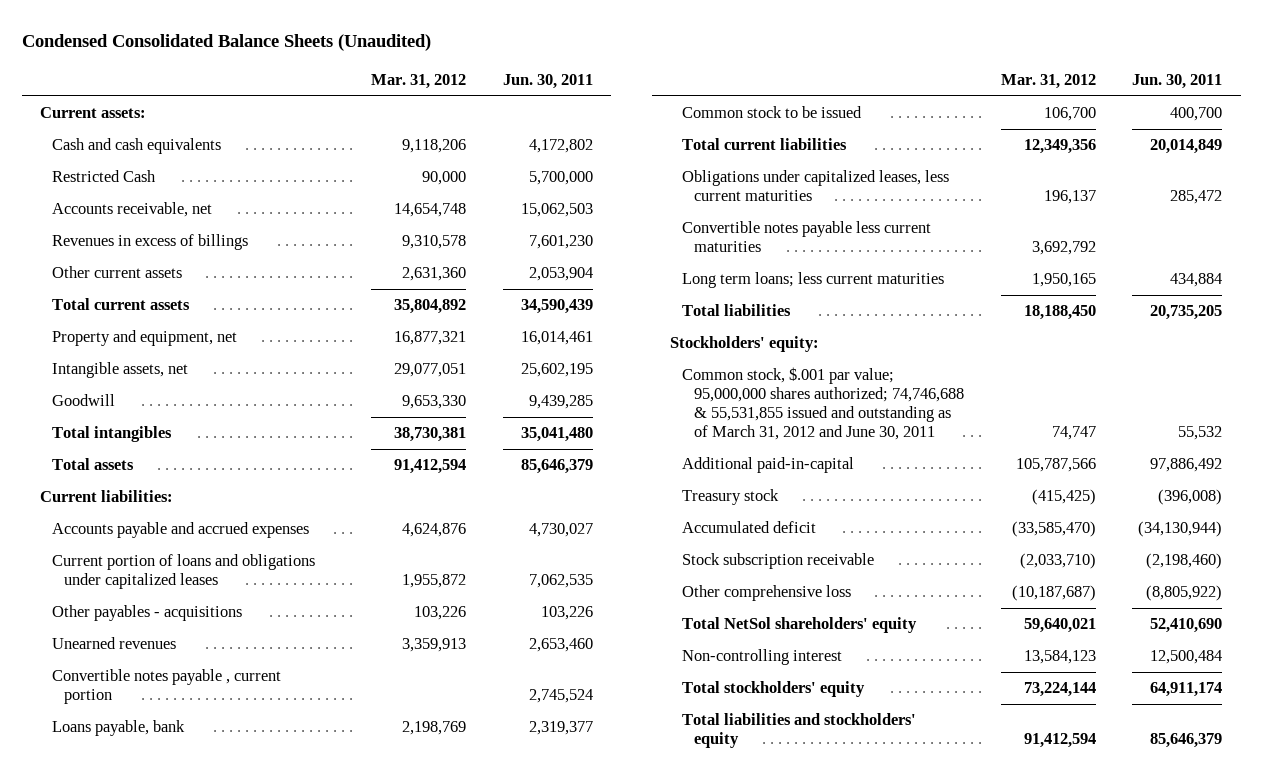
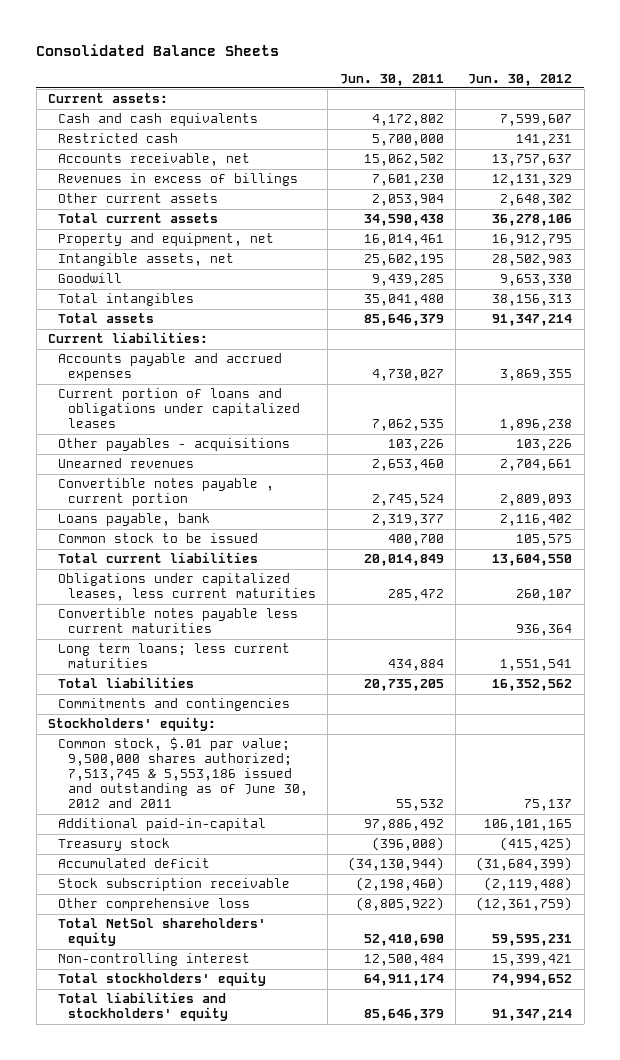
- Condensed Consolidated Balance Sheets (Unaudited)
+ Consolidated Balance Sheets
- | Mar. 31, 2012 | Jun. 30, 2011
+ | Jun. 30, 2011 | Jun. 30, 2012
- Restricted Cash | 90,000 | 5,700,000
- Accounts receivable, net | 14,654,748 | 15,062,503
+ Restricted cash | 5,700,000 | 141,231
+ Accounts receivable, net | 15,062,502 | 13,757,637
- Total current assets | 35,804,892 | 34,590,439
+ Total current assets | 34,590,438 | 36,278,106
+ Commitments and contingencies
- Common stock, $.001 par value; 95,000,000 shares authorized; 74,746,688 & 55,531,855 issued and outstanding as of March 31, 2012 and June 30, 2011 | 74,747 | 55,532
+ Common stock, $.01 par value; 9,500,000 shares authorized; 7,513,745 & 5,553,186 issued and outstanding as of June 30, 2012 and 2011 | 55,532 | 75,137

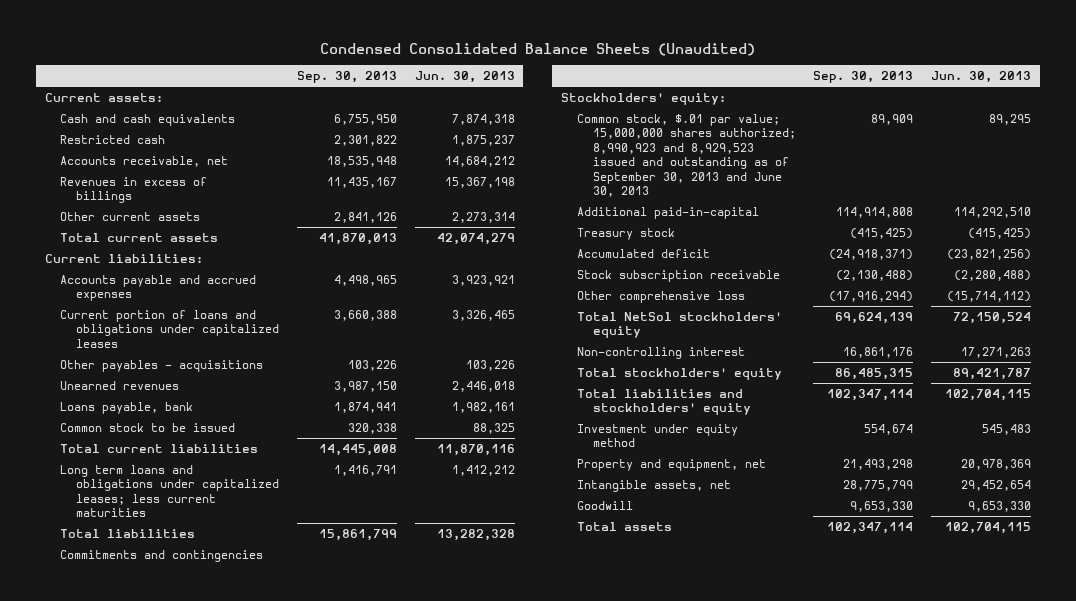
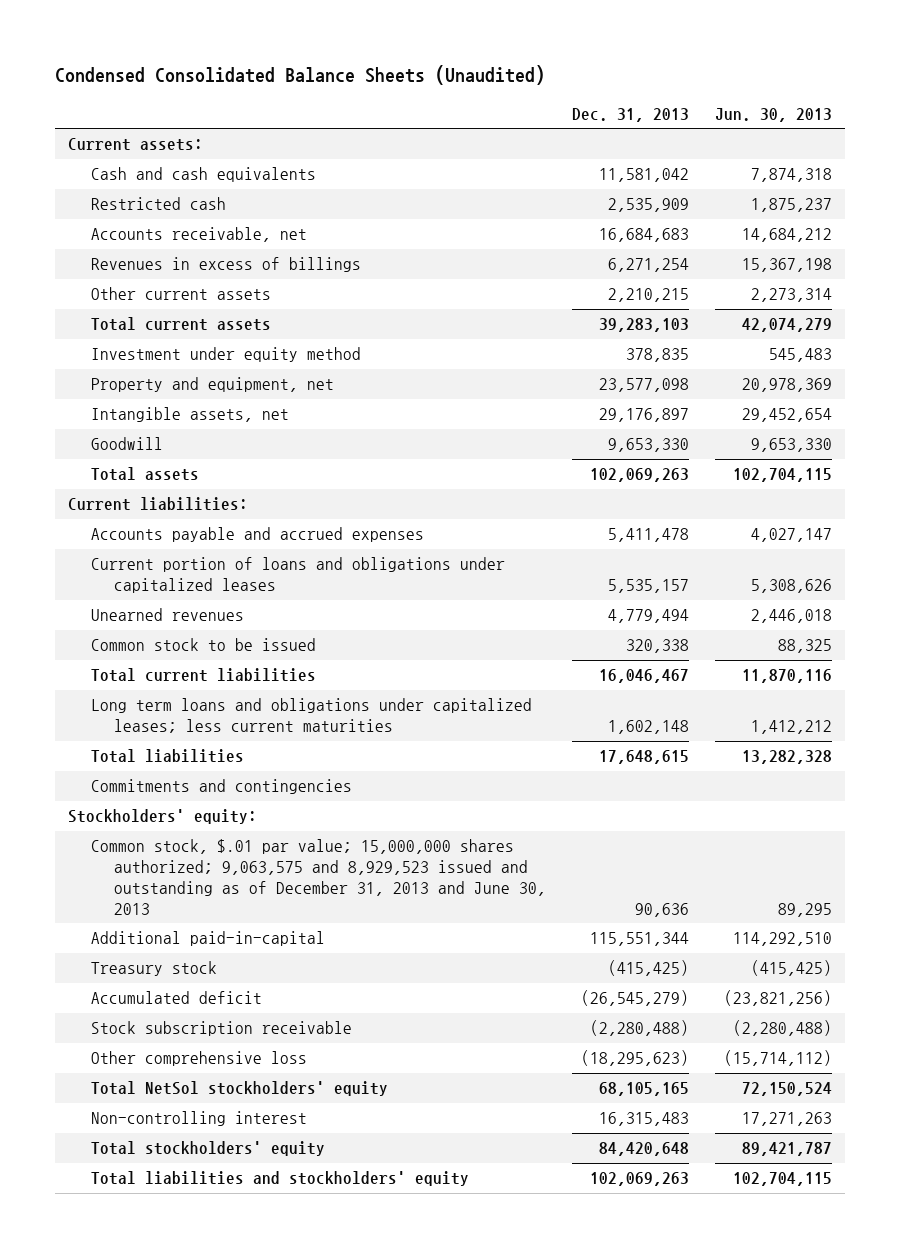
- | Sep. 30, 2013 | Jun. 30, 2013
+ | Dec. 31, 2013 | Jun. 30, 2013
moved up: Investment under equity method | 378,835 | 545,483
moved up: Property and equipment, net | 23,577,098 | 20,978,369
moved up: Intangible assets, net | 29,176,897 | 29,452,654
moved up: Goodwill | 9,653,330 | 9,653,330
moved up: Total assets | 102,069,263 | 102,704,115
- Accounts payable and accrued expenses | 4,498,965 | 3,923,921
- Current portion of loans and obligations under capitalized leases | 3,660,388 | 3,326,465
- Other payables - acquisitions | 103,226 | 103,226
+ Accounts payable and accrued expenses | 5,411,478 | 4,027,147
+ Current portion of loans and obligations under capitalized leases | 5,535,157 | 5,308,626
- Loans payable, bank | 1,874,941 | 1,982,161
- Common stock, $.01 par value; 15,000,000 shares authorized; 8,990,923 and 8,929,523 issued and outstanding as of September 30, 2013 and June 30, 2013 | 89,909 | 89,295
+ Common stock, $.01 par value; 15,000,000 shares authorized; 9,063,575 and 8,929,523 issued and outstanding as of December 31, 2013 and June 30, 2013 | 90,636 | 89,295

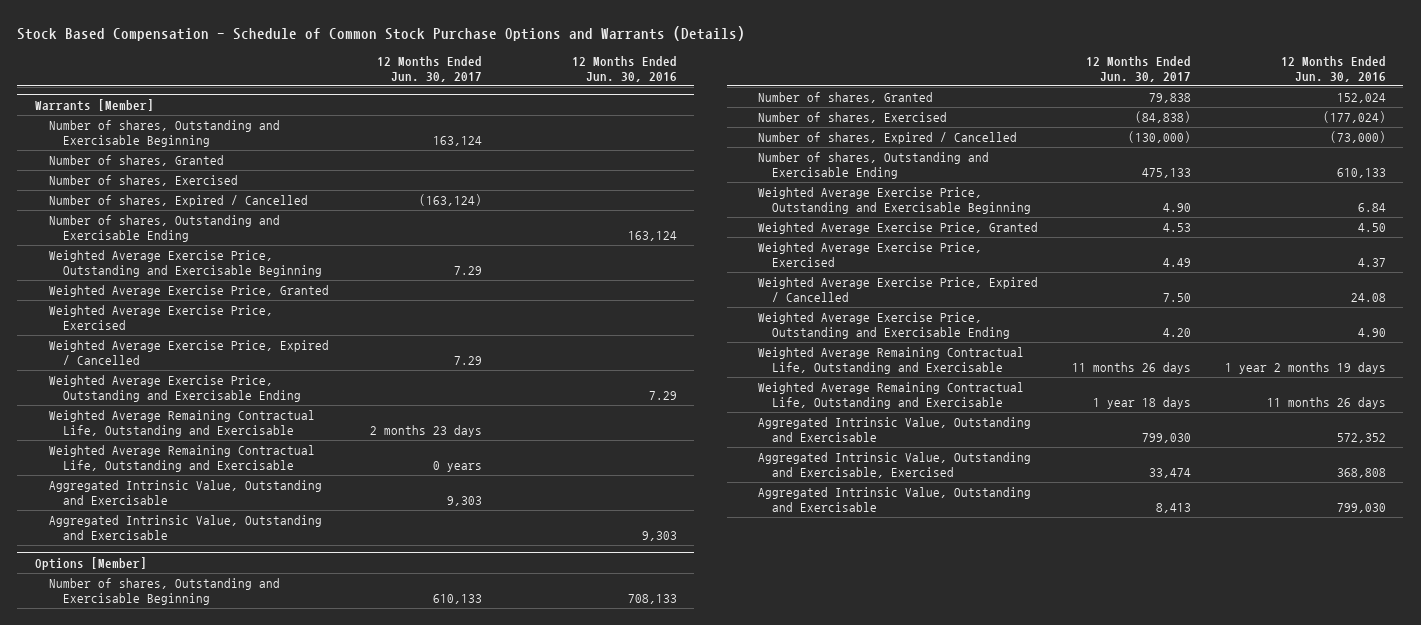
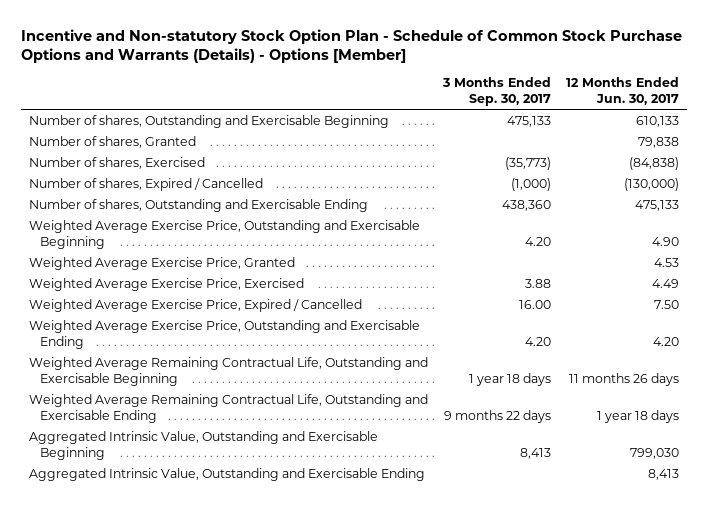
- Stock Based Compensation - Schedule of Common Stock Purchase Options and Warrants (Details)
+ Incentive and Non-statutory Stock Option Plan - Schedule of Common Stock Purchase Options and Warrants (Details) - Options [Member]
- | 12 Months Ended Jun. 30, 2017 | 12 Months Ended Jun. 30, 2016
+ | 3 Months Ended Sep. 30, 2017 | 12 Months Ended Jun. 30, 2017
- Warrants [Member]
- Number of shares, Outstanding and Exercisable Beginning | 163,124 |
- Number of shares, Granted
- Number of shares, Exercised
- Number of shares, Expired / Cancelled | (163,124) |
- Number of shares, Outstanding and Exercisable Ending | | 163,124
- Weighted Average Exercise Price, Outstanding and Exercisable Beginning | 7.29 |
- Weighted Average Exercise Price, Granted
- Weighted Average Exercise Price, Exercised
- Weighted Average Exercise Price, Expired / Cancelled | 7.29 |
- Weighted Average Exercise Price, Outstanding and Exercisable Ending | | 7.29
- Weighted Average Remaining Contractual Life, Outstanding and Exercisable | 2 months 23 days |
- Weighted Average Remaining Contractual Life, Outstanding and Exercisable | 0 years |
- Aggregated Intrinsic Value, Outstanding and Exercisable | 9,303 |
- Aggregated Intrinsic Value, Outstanding and Exercisable | | 9,303
- Options [Member]
- Weighted Average Remaining Contractual Life, Outstanding and Exercisable | 11 months 26 days | 1 year 2 months 19 days
- Weighted Average Remaining Contractual Life, Outstanding and Exercisable | 1 year 18 days | 11 months 26 days
- Aggregated Intrinsic Value, Outstanding and Exercisable | 799,030 | 572,352
- Aggregated Intrinsic Value, Outstanding and Exercisable, Exercised | 33,474 | 368,808
- Aggregated Intrinsic Value, Outstanding and Exercisable | 8,413 | 799,030
+ Weighted Average Remaining Contractual Life, Outstanding and Exercisable Beginning | 1 year 18 days | 11 months 26 days
+ Weighted Average Remaining Contractual Life, Outstanding and Exercisable Ending | 9 months 22 days | 1 year 18 days
+ Aggregated Intrinsic Value, Outstanding and Exercisable Beginning | 8,413 | 799,030
+ Aggregated Intrinsic Value, Outstanding and Exercisable Ending | | 8,413

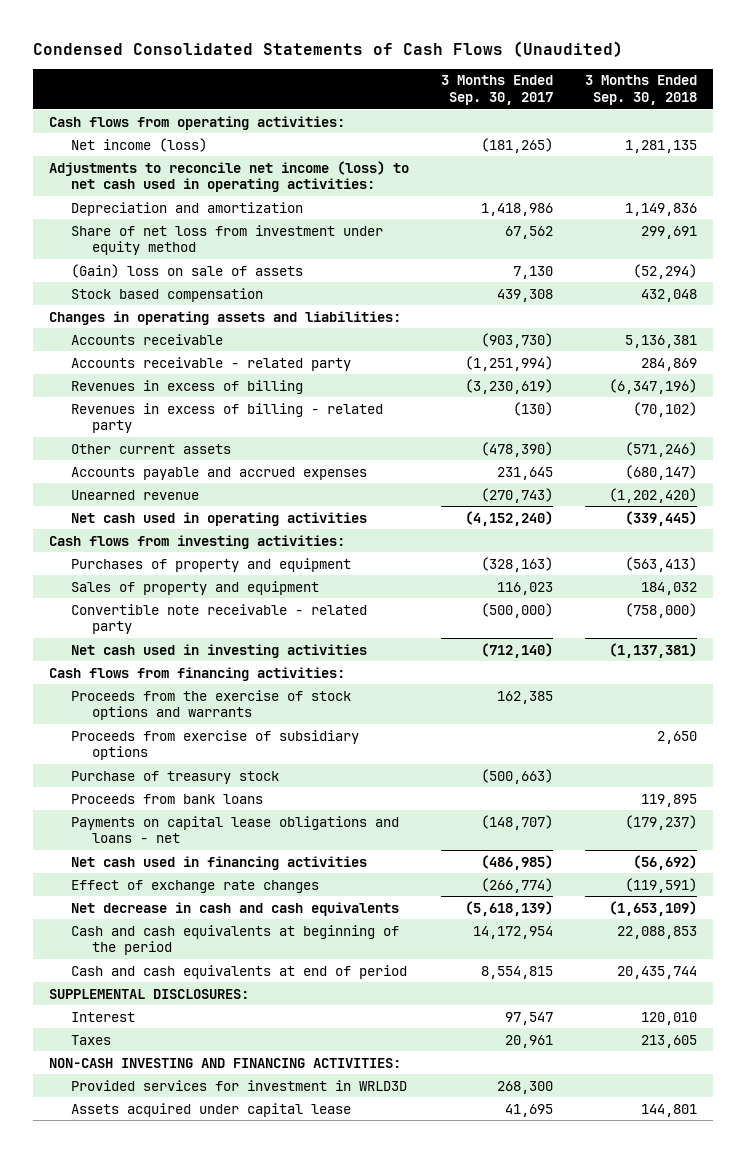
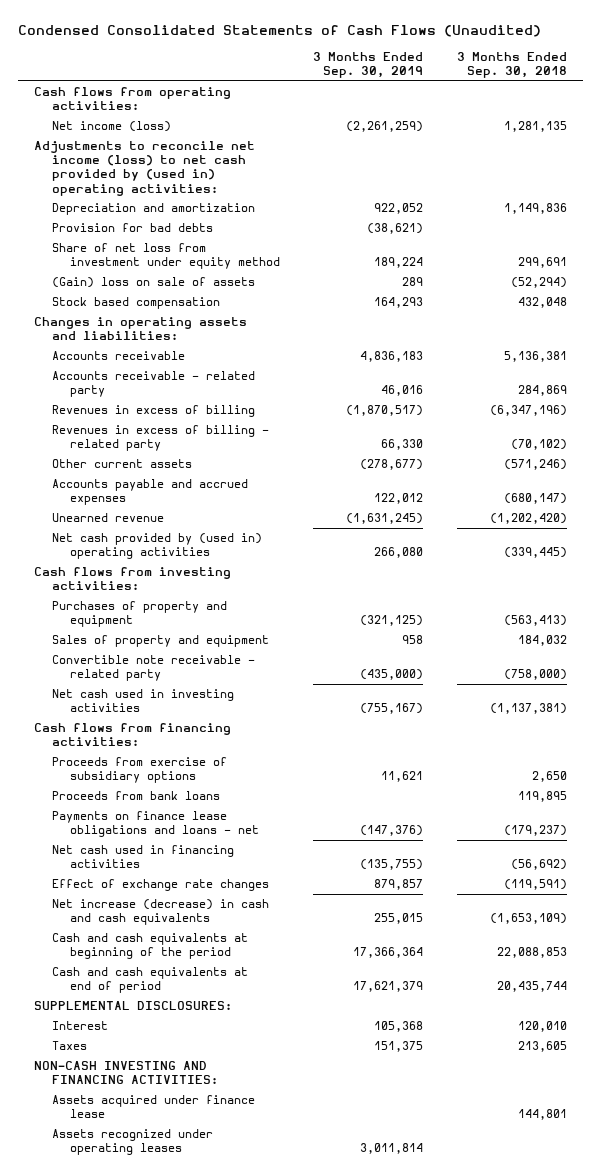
- | 3 Months Ended Sep. 30, 2017 | 3 Months Ended Sep. 30, 2018
+ | 3 Months Ended Sep. 30, 2019 | 3 Months Ended Sep. 30, 2018
- Adjustments to reconcile net income (loss) to net cash used in operating activities:
+ Adjustments to reconcile net income (loss) to net cash provided by (used in) operating activities:
+ Provision for bad debts | (38,621) |
- Net cash used in operating activities | (4,152,240) | (339,445)
+ Net cash provided by (used in) operating activities | 266,080 | (339,445)
- Proceeds from the exercise of stock options and warrants | 162,385 |
- Purchase of treasury stock | (500,663) |
- Payments on capital lease obligations and loans - net | (148,707) | (179,237)
+ Payments on finance lease obligations and loans - net | (147,376) | (179,237)
- Net decrease in cash and cash equivalents | (5,618,139) | (1,653,109)
+ Net increase (decrease) in cash and cash equivalents | 255,015 | (1,653,109)
- Provided services for investment in WRLD3D | 268,300 |
- Assets acquired under capital lease | 41,695 | 144,801
+ Assets acquired under finance lease | | 144,801
+ Assets recognized under operating leases | 3,011,814 |

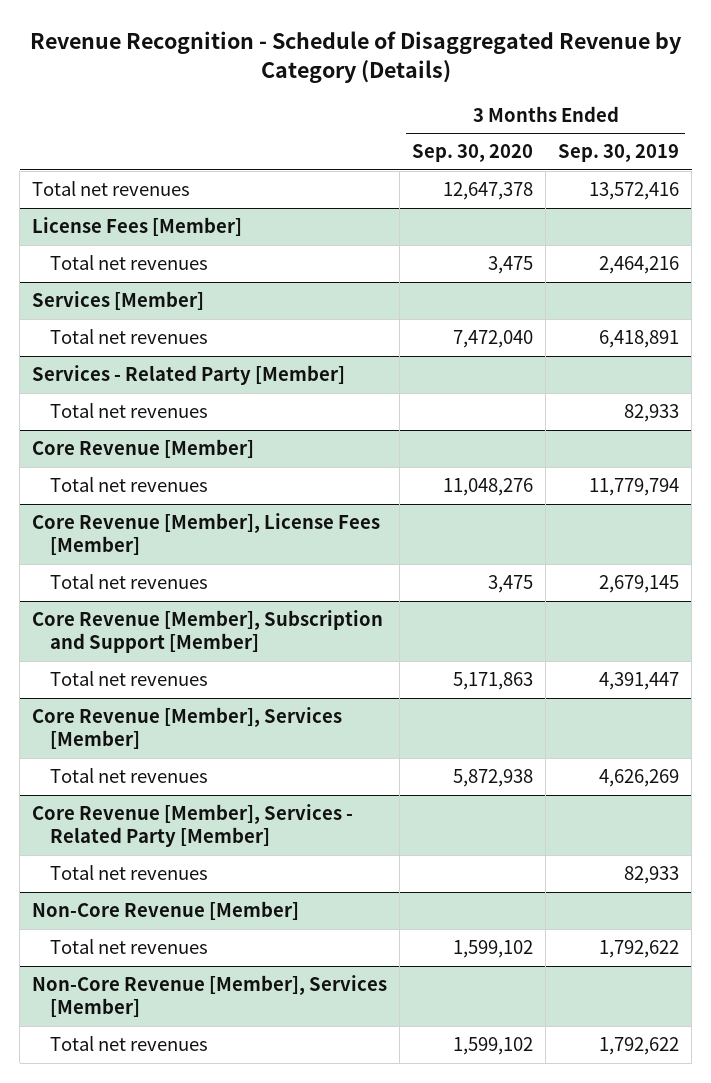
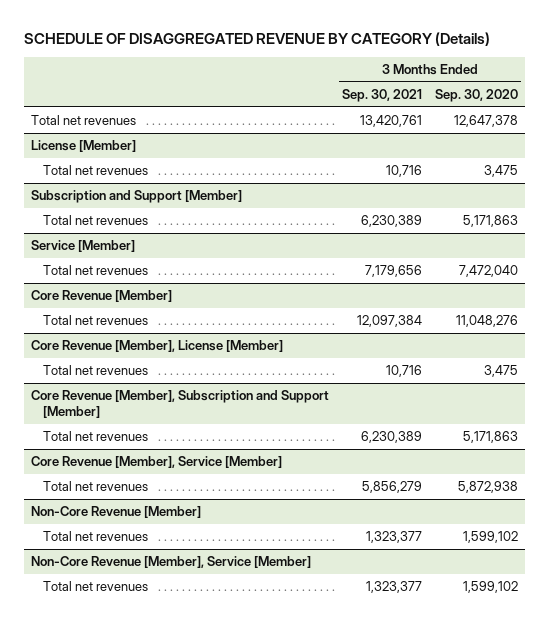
- Revenue Recognition - Schedule of Disaggregated Revenue by Category (Details)
+ SCHEDULE OF DISAGGREGATED REVENUE BY CATEGORY (Details)
- | 3 Months Ended Sep. 30, 2020 | 3 Months Ended Sep. 30, 2019
+ | 3 Months Ended Sep. 30, 2021 | 3 Months Ended Sep. 30, 2020
- License Fees [Member]
+ License [Member]
- Services [Member]
+ Subscription and Support [Member]
+ Total net revenues | 6,230,389 | 5,171,863
+ Service [Member]
- Services - Related Party [Member]
- Total net revenues | | 82,933
- Core Revenue [Member], License Fees [Member]
+ Core Revenue [Member], License [Member]
- Core Revenue [Member], Services [Member]
+ Core Revenue [Member], Service [Member]
- Core Revenue [Member], Services - Related Party [Member]
- Total net revenues | | 82,933
- Non-Core Revenue [Member], Services [Member]
+ Non-Core Revenue [Member], Service [Member]

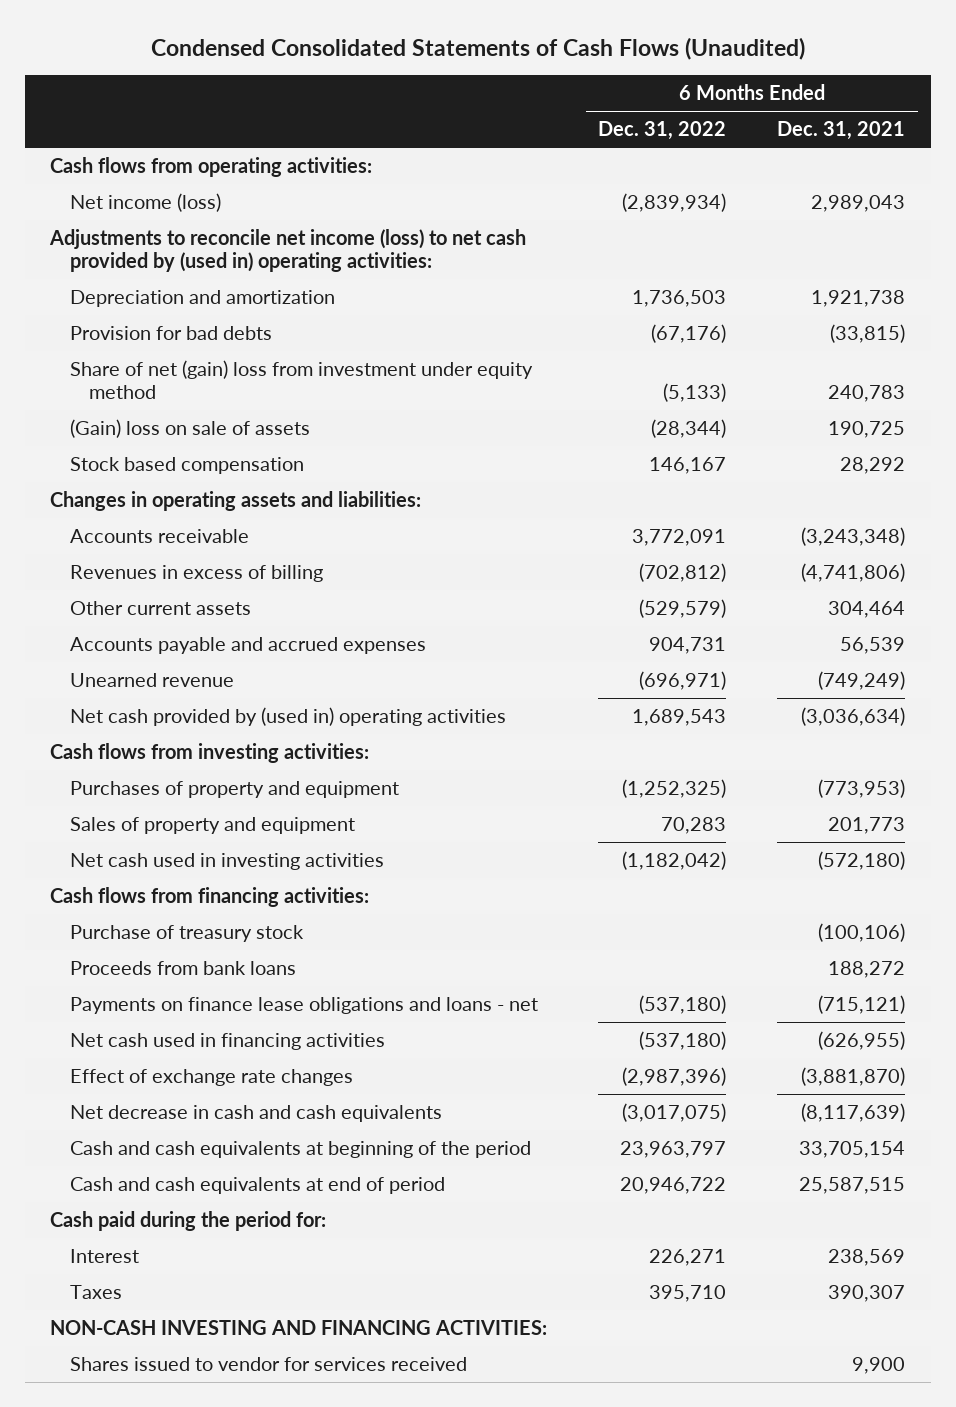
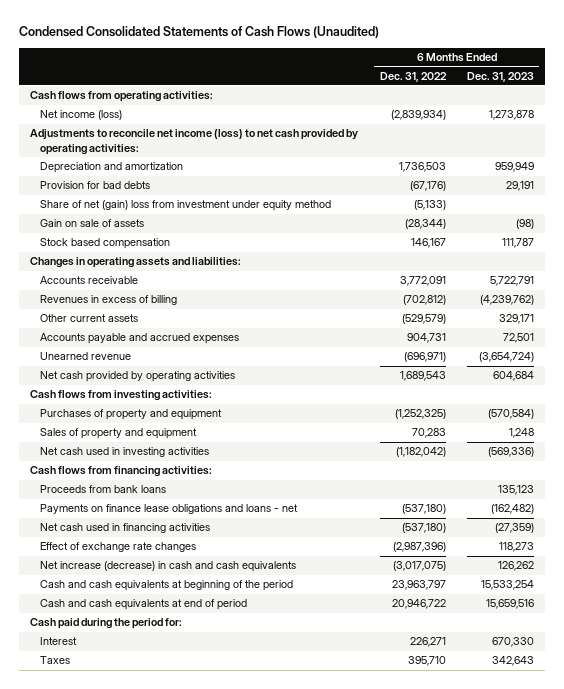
- | 6 Months Ended Dec. 31, 2022 | 6 Months Ended Dec. 31, 2021
+ | 6 Months Ended Dec. 31, 2022 | 6 Months Ended Dec. 31, 2023
- Adjustments to reconcile net income (loss) to net cash provided by (used in) operating activities:
+ Adjustments to reconcile net income (loss) to net cash provided by operating activities:
- (Gain) loss on sale of assets | (28,344) | 190,725
+ Gain on sale of assets | (28,344) | (98)
- Net cash provided by (used in) operating activities | 1,689,543 | (3,036,634)
+ Net cash provided by operating activities | 1,689,543 | 604,684
- Purchase of treasury stock | | (100,106)
- Net decrease in cash and cash equivalents | (3,017,075) | (8,117,639)
+ Net increase (decrease) in cash and cash equivalents | (3,017,075) | 126,262
- NON-CASH INVESTING AND FINANCING ACTIVITIES:
- Shares issued to vendor for services received | | 9,900

